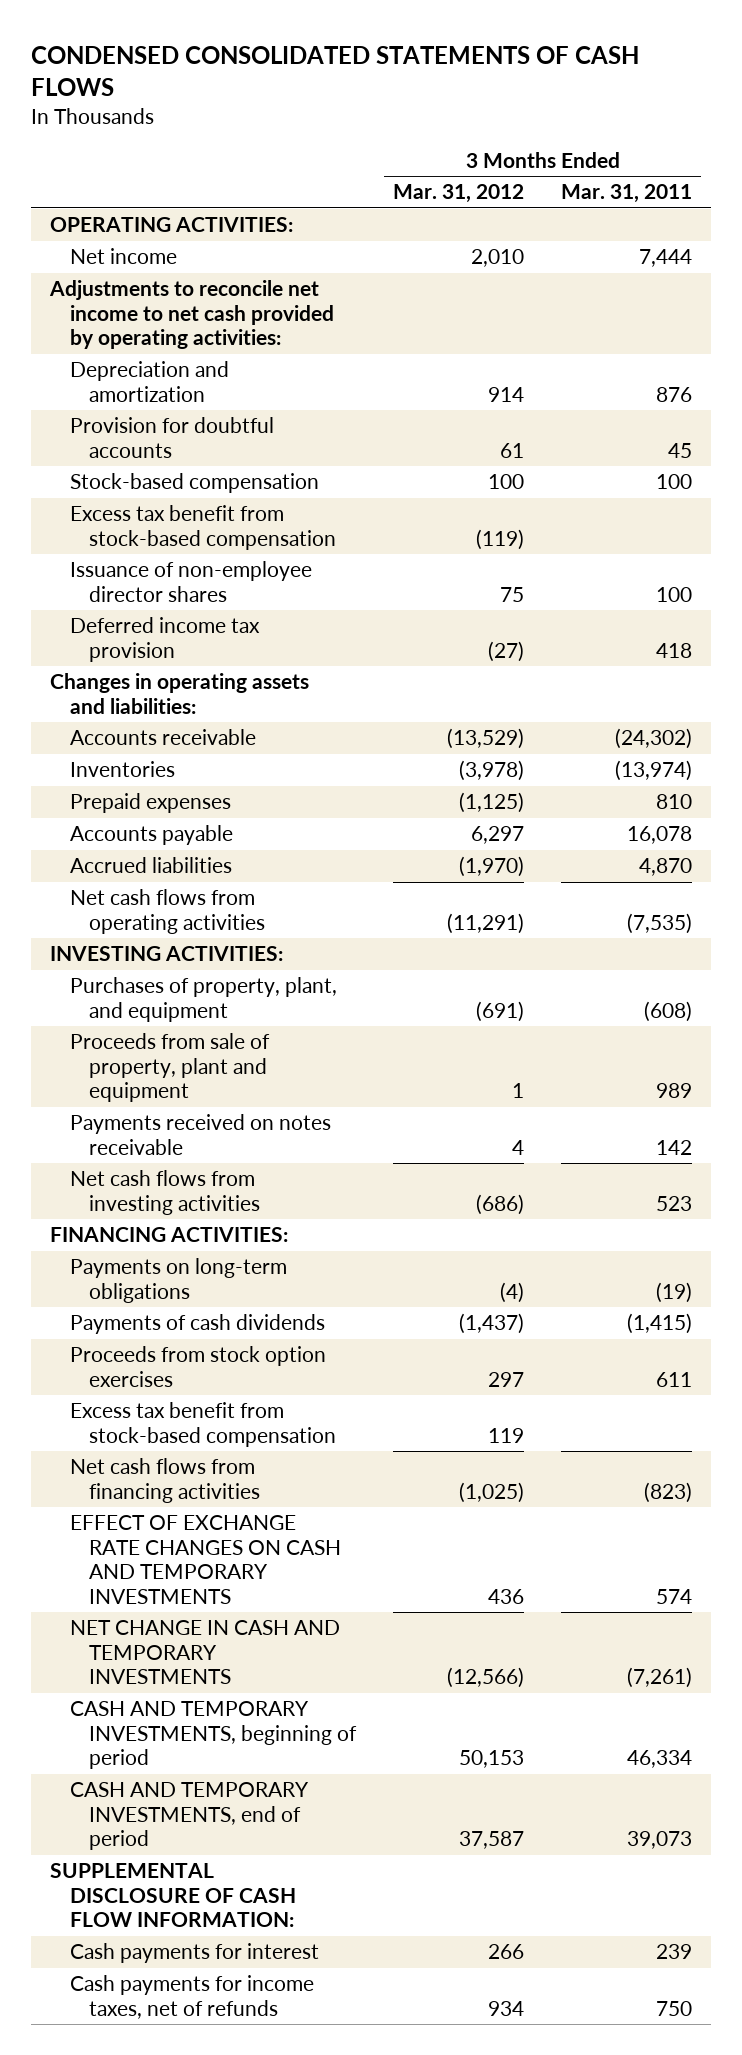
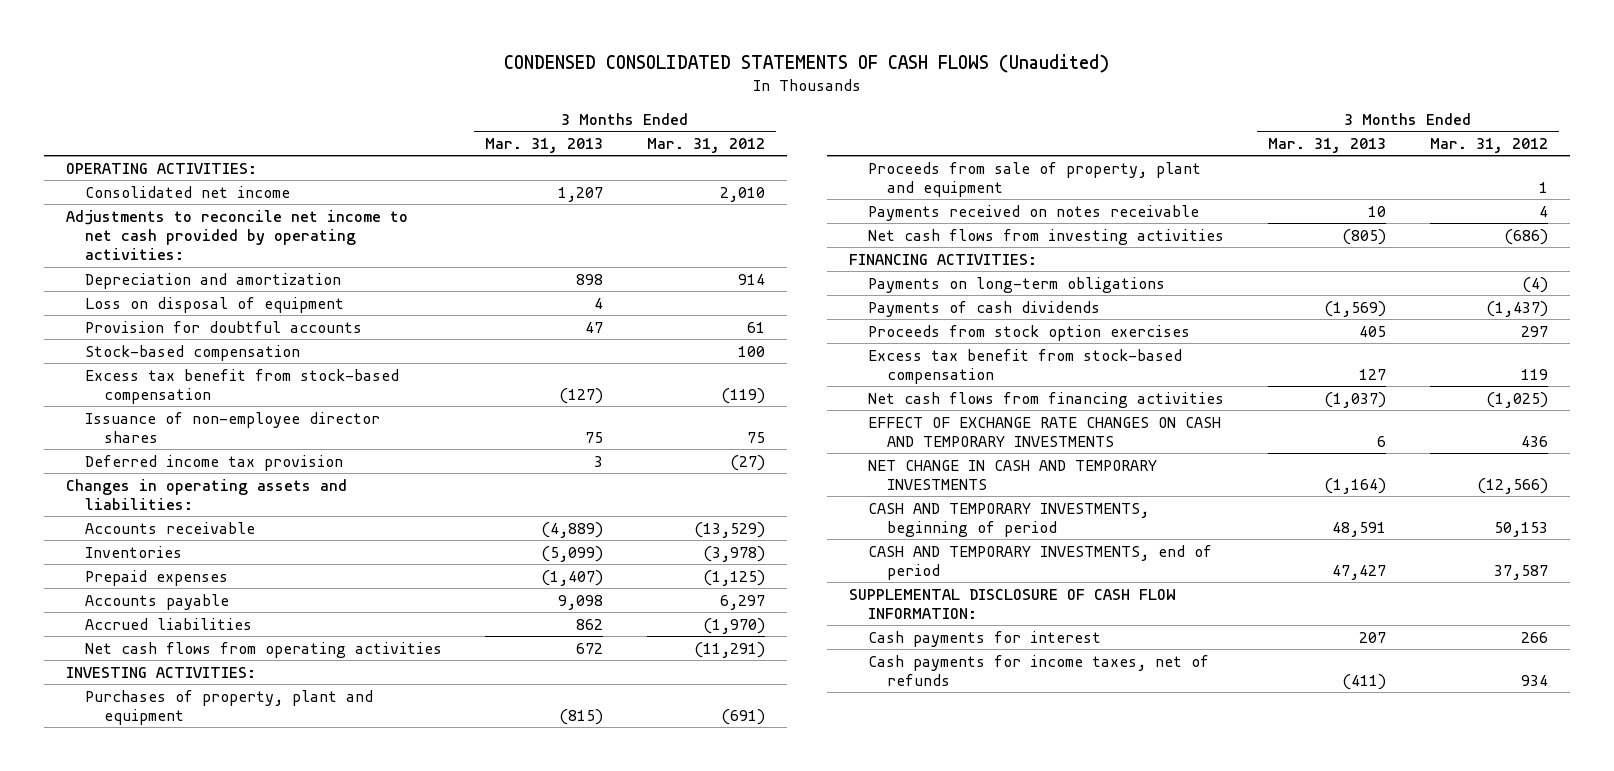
- CONDENSED CONSOLIDATED STATEMENTS OF CASH FLOWS
+ CONDENSED CONSOLIDATED STATEMENTS OF CASH FLOWS (Unaudited)
- | 3 Months Ended Mar. 31, 2012 | 3 Months Ended Mar. 31, 2011
+ | 3 Months Ended Mar. 31, 2013 | 3 Months Ended Mar. 31, 2012
- Net income | 2,010 | 7,444
+ Consolidated net income | 1,207 | 2,010
+ Loss on disposal of equipment | 4 |
- Purchases of property, plant, and equipment | (691) | (608)
+ Purchases of property, plant and equipment | (815) | (691)

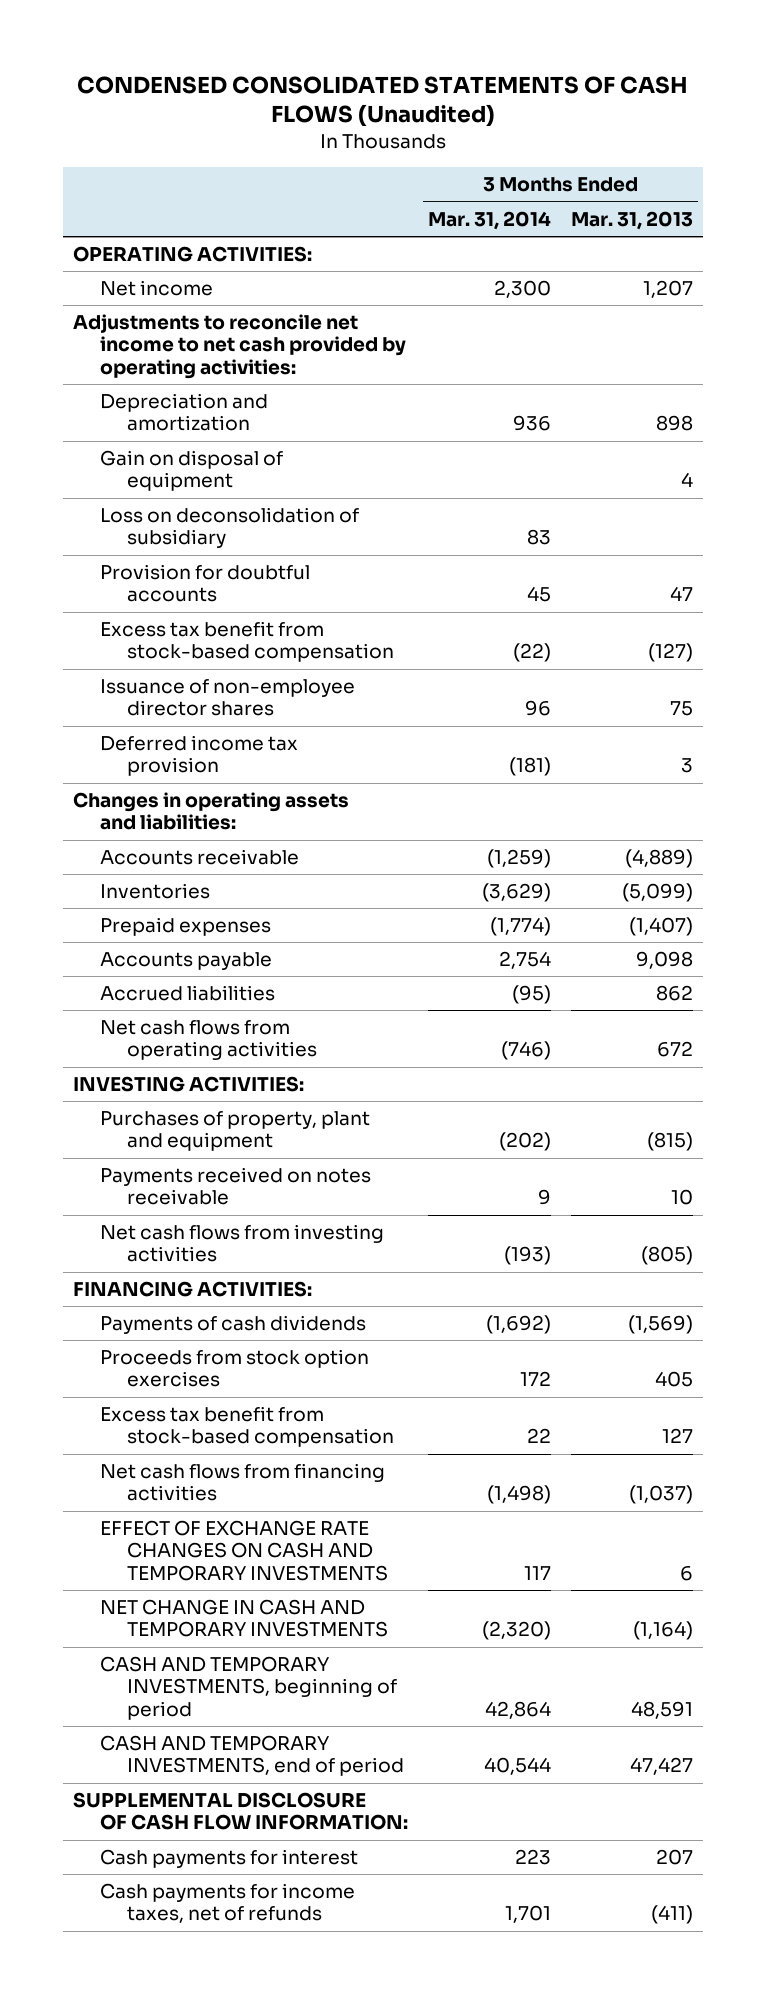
- | 3 Months Ended Mar. 31, 2013 | 3 Months Ended Mar. 31, 2012
+ | 3 Months Ended Mar. 31, 2014 | 3 Months Ended Mar. 31, 2013
- Consolidated net income | 1,207 | 2,010
+ Net income | 2,300 | 1,207
- Loss on disposal of equipment | 4 |
+ Gain on disposal of equipment | | 4
+ Loss on deconsolidation of subsidiary | 83 |
- Stock-based compensation | | 100
- Proceeds from sale of property, plant and equipment | | 1
- Payments on long-term obligations | | (4)

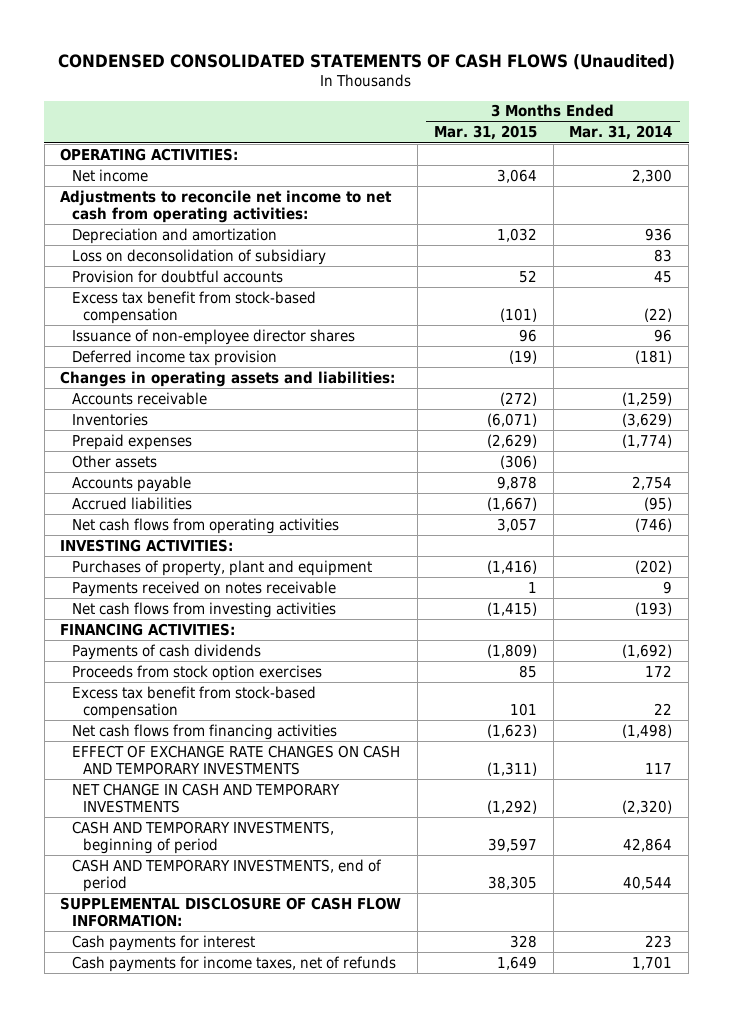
- | 3 Months Ended Mar. 31, 2014 | 3 Months Ended Mar. 31, 2013
+ | 3 Months Ended Mar. 31, 2015 | 3 Months Ended Mar. 31, 2014
- Adjustments to reconcile net income to net cash provided by operating activities:
+ Adjustments to reconcile net income to net cash from operating activities:
- Gain on disposal of equipment | | 4
+ Other assets | (306) |

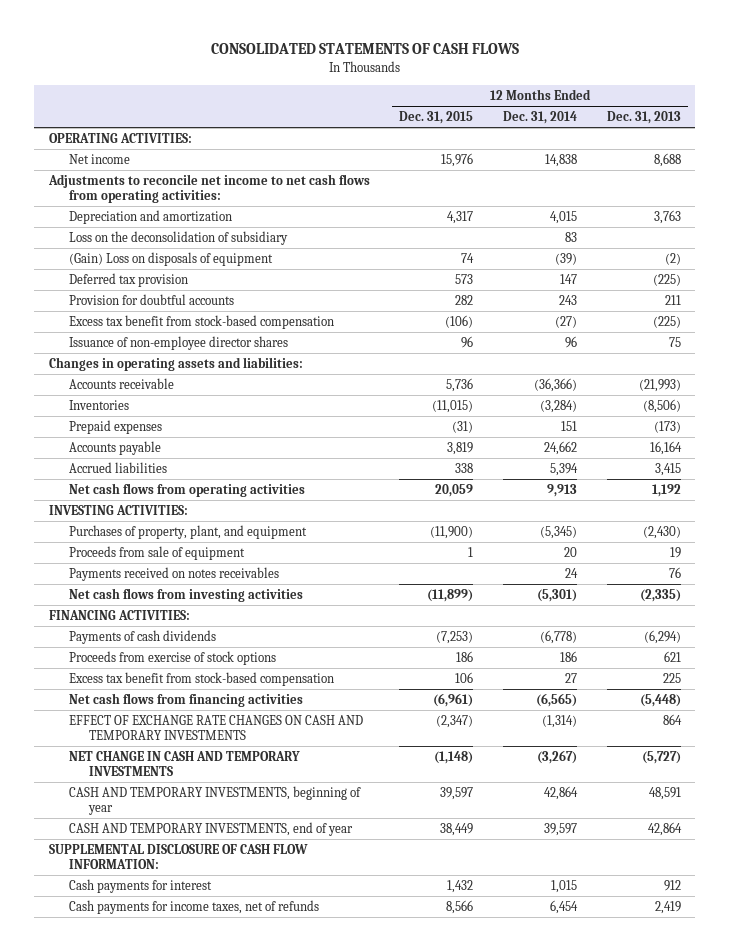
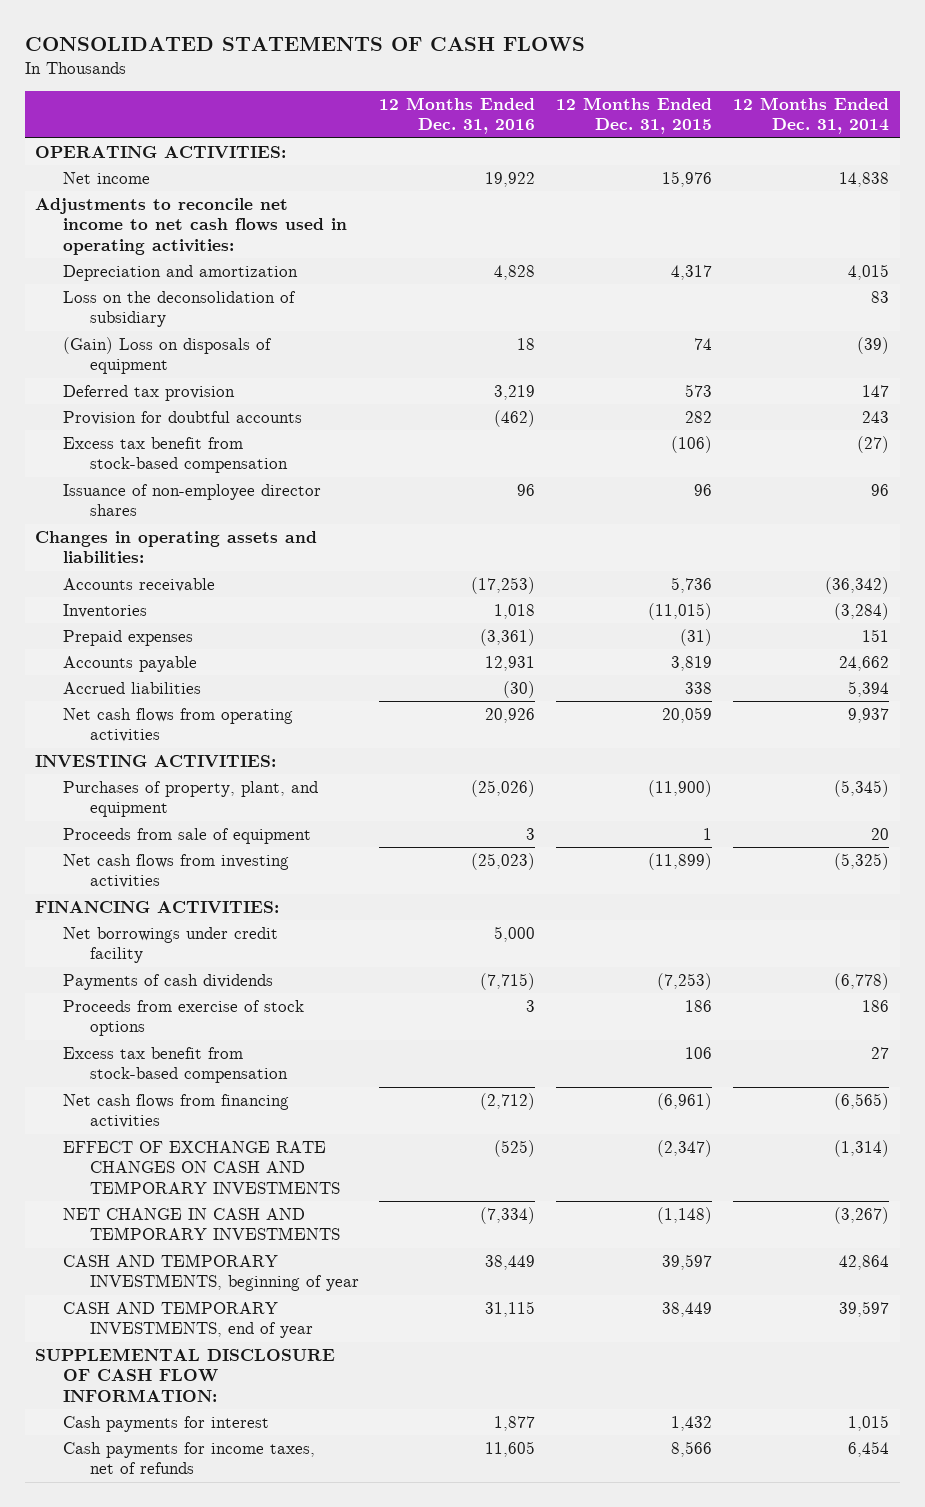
- | 12 Months Ended Dec. 31, 2015 | 12 Months Ended Dec. 31, 2014 | 12 Months Ended Dec. 31, 2013
+ | 12 Months Ended Dec. 31, 2016 | 12 Months Ended Dec. 31, 2015 | 12 Months Ended Dec. 31, 2014
- Adjustments to reconcile net income to net cash flows from operating activities:
+ Adjustments to reconcile net income to net cash flows used in operating activities:
- Accounts receivable | 5,736 | (36,366) | (21,993)
+ Accounts receivable | (17,253) | 5,736 | (36,342)
- Net cash flows from operating activities | 20,059 | 9,913 | 1,192
+ Net cash flows from operating activities | 20,926 | 20,059 | 9,937
- Payments received on notes receivables | | 24 | 76
- Net cash flows from investing activities | (11,899) | (5,301) | (2,335)
+ Net cash flows from investing activities | (25,023) | (11,899) | (5,325)
+ Net borrowings under credit facility | 5,000 | |

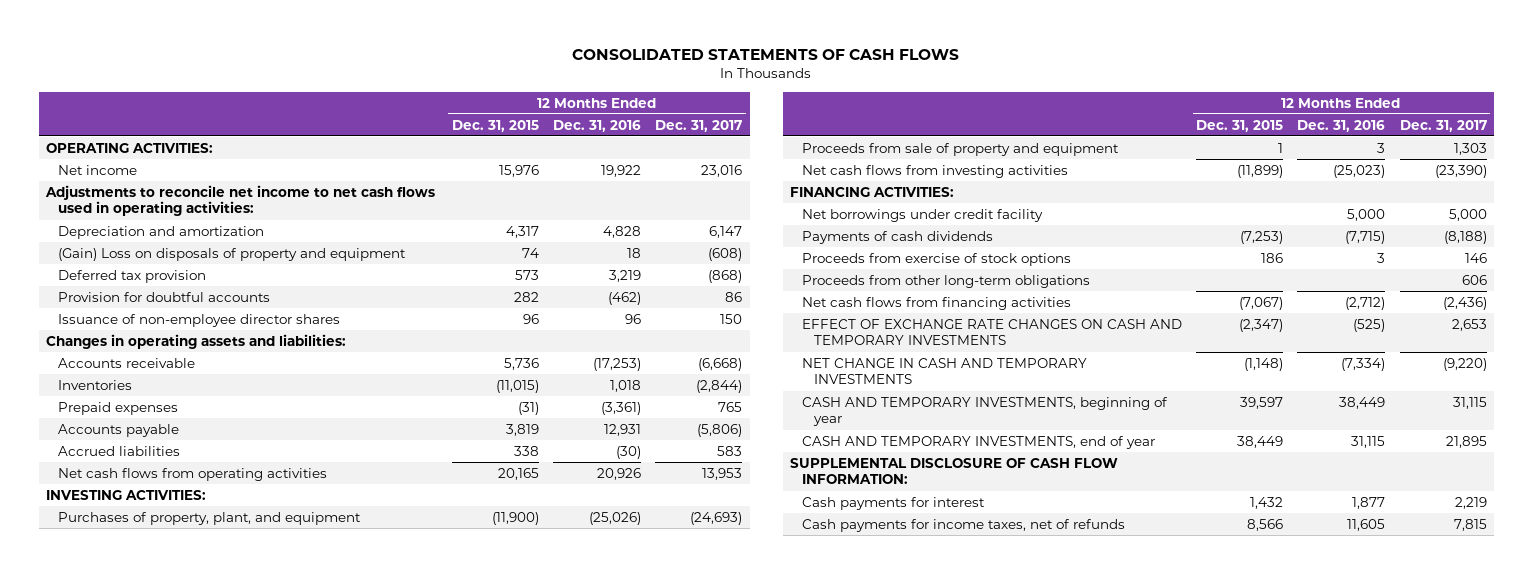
- | 12 Months Ended Dec. 31, 2016 | 12 Months Ended Dec. 31, 2015 | 12 Months Ended Dec. 31, 2014
+ | 12 Months Ended Dec. 31, 2015 | 12 Months Ended Dec. 31, 2016 | 12 Months Ended Dec. 31, 2017
- Loss on the deconsolidation of subsidiary | | | 83
- (Gain) Loss on disposals of equipment | 18 | 74 | (39)
+ (Gain) Loss on disposals of property and equipment | 74 | 18 | (608)
- Excess tax benefit from stock-based compensation | | (106) | (27)
- Net cash flows from operating activities | 20,926 | 20,059 | 9,937
+ Net cash flows from operating activities | 20,165 | 20,926 | 13,953
- Proceeds from sale of equipment | 3 | 1 | 20
+ Proceeds from sale of property and equipment | 1 | 3 | 1,303
- Excess tax benefit from stock-based compensation | | 106 | 27
- Net cash flows from financing activities | (2,712) | (6,961) | (6,565)
+ Proceeds from other long-term obligations | | | 606
+ Net cash flows from financing activities | (7,067) | (2,712) | (2,436)

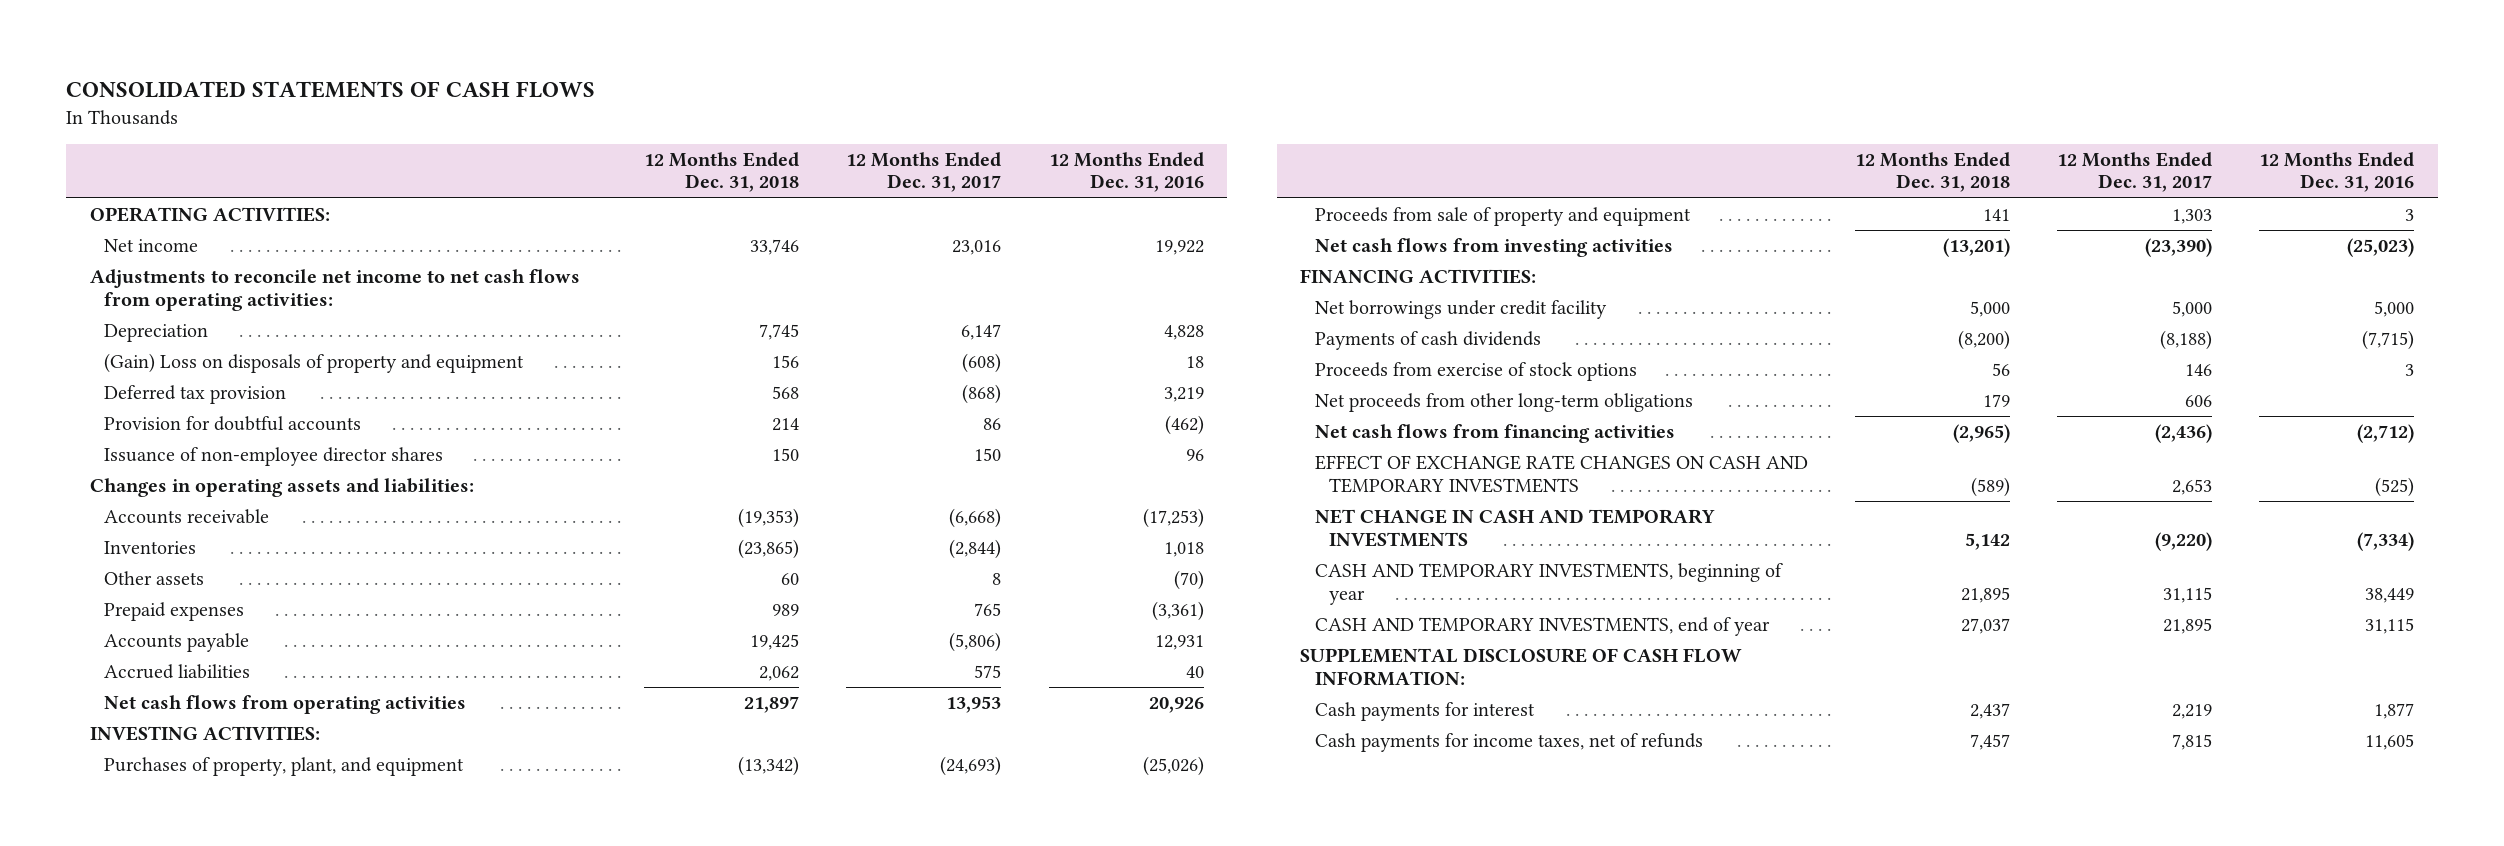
- | 12 Months Ended Dec. 31, 2015 | 12 Months Ended Dec. 31, 2016 | 12 Months Ended Dec. 31, 2017
+ | 12 Months Ended Dec. 31, 2018 | 12 Months Ended Dec. 31, 2017 | 12 Months Ended Dec. 31, 2016
- Adjustments to reconcile net income to net cash flows used in operating activities:
- Depreciation and amortization | 4,317 | 4,828 | 6,147
+ Adjustments to reconcile net income to net cash flows from operating activities:
+ Depreciation | 7,745 | 6,147 | 4,828
+ Other assets | 60 | 8 | (70)
- Accrued liabilities | 338 | (30) | 583
+ Accrued liabilities | 2,062 | 575 | 40
- Proceeds from other long-term obligations | | | 606
+ Net proceeds from other long-term obligations | 179 | 606 |

